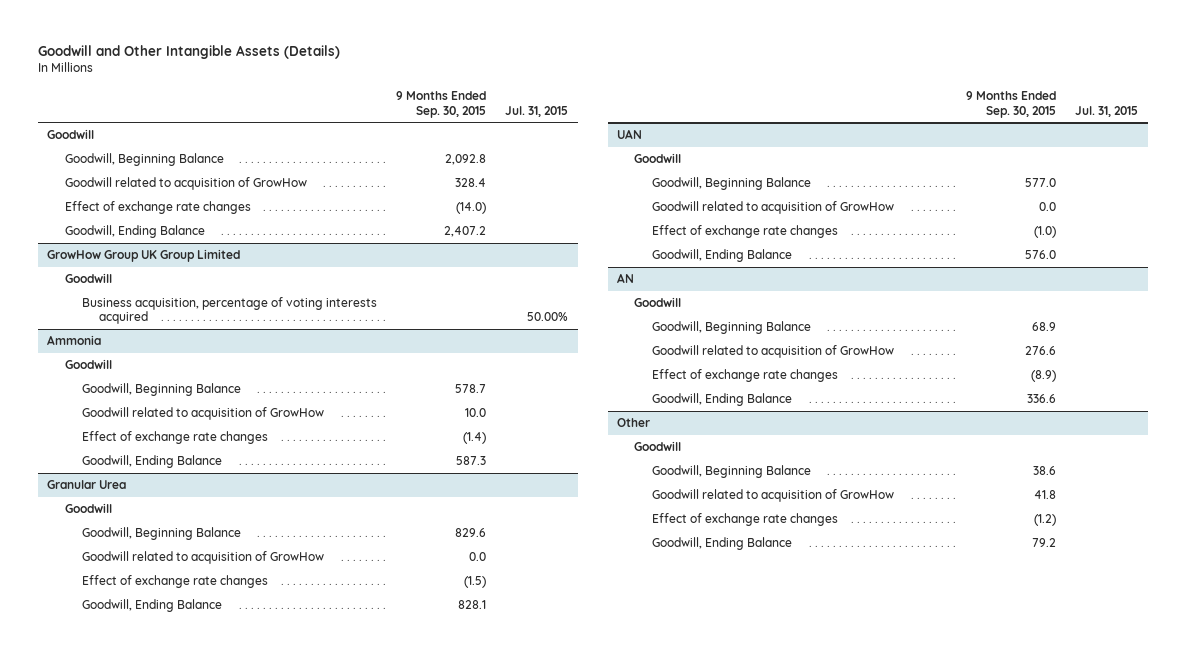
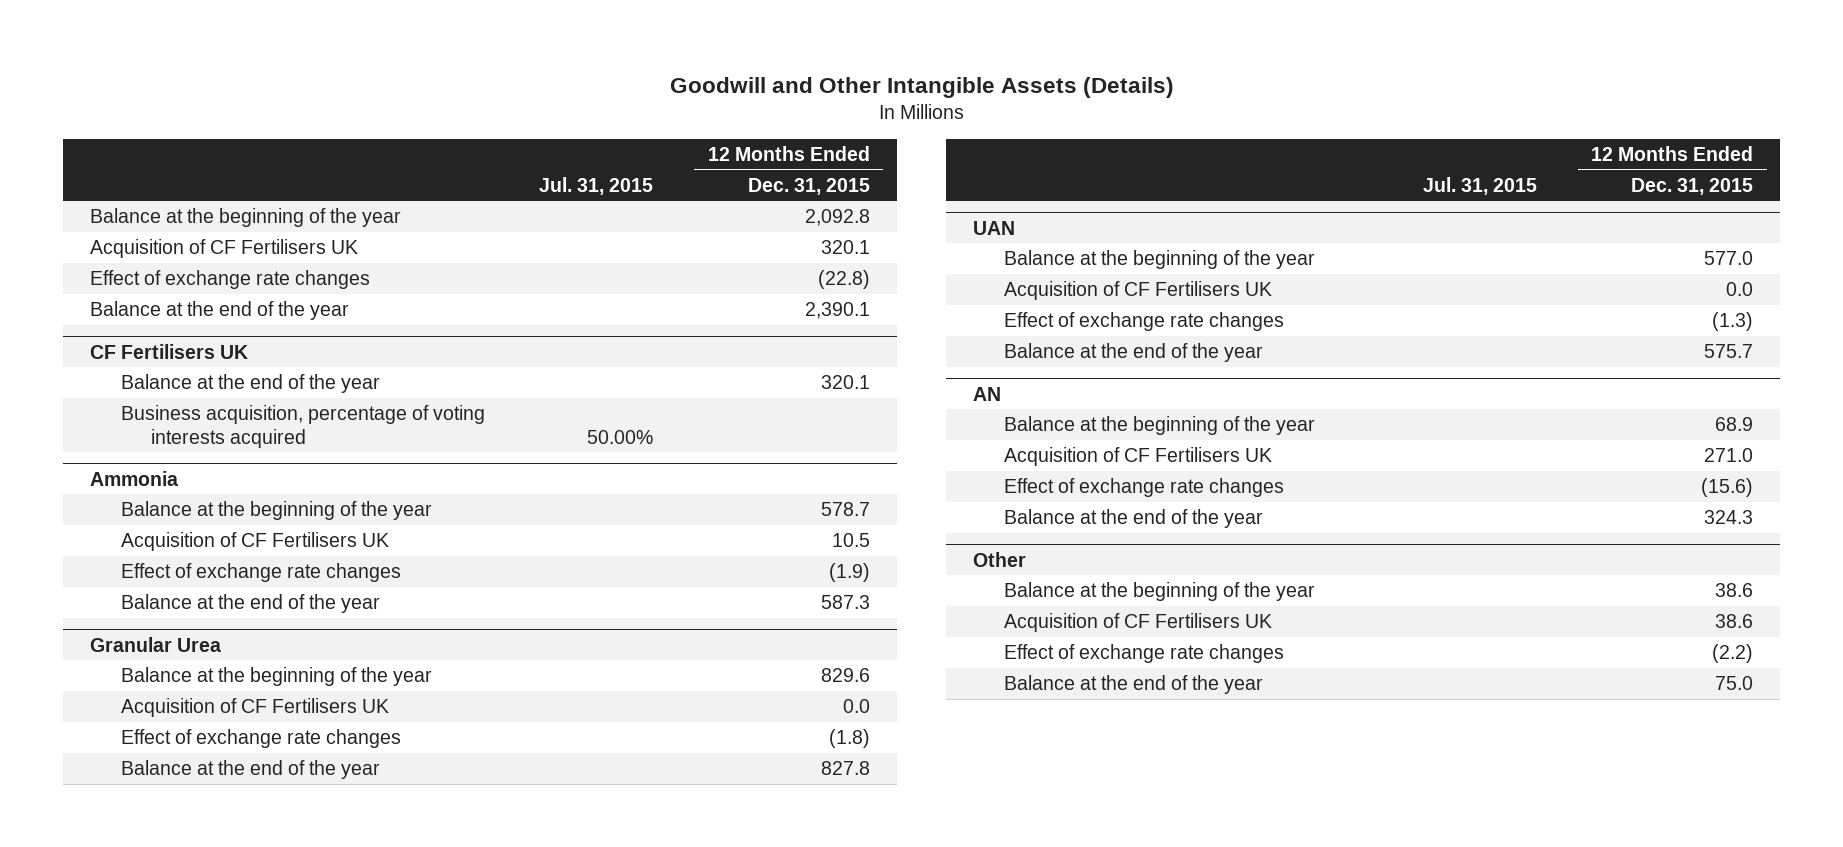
- | 9 Months Ended Sep. 30, 2015 | Jul. 31, 2015
+ | Jul. 31, 2015 | 12 Months Ended Dec. 31, 2015
- Goodwill
- Goodwill, Beginning Balance | 2,092.8 |
- Goodwill related to acquisition of GrowHow | 328.4 |
+ Balance at the beginning of the year | | 2,092.8
+ Acquisition of CF Fertilisers UK | | 320.1
- Goodwill, Ending Balance | 2,407.2 |
- GrowHow Group UK Group Limited
- Goodwill
+ Balance at the end of the year | | 2,390.1
+ CF Fertilisers UK
+ Balance at the end of the year | | 320.1
@ Ammonia
- Goodwill
- Goodwill, Beginning Balance | 578.7 |
- Goodwill related to acquisition of GrowHow | 10.0 |
+ Balance at the beginning of the year | | 578.7
+ Acquisition of CF Fertilisers UK | | 10.5
- Goodwill, Ending Balance | 587.3 |
+ Balance at the end of the year | | 587.3
@ Granular Urea
- Goodwill
- Goodwill, Beginning Balance | 829.6 |
- Goodwill related to acquisition of GrowHow | 0.0 |
+ Balance at the beginning of the year | | 829.6
+ Acquisition of CF Fertilisers UK | | 0.0
- Goodwill, Ending Balance | 828.1 |
+ Balance at the end of the year | | 827.8
@ UAN
- Goodwill
- Goodwill, Beginning Balance | 577.0 |
- Goodwill related to acquisition of GrowHow | 0.0 |
+ Balance at the beginning of the year | | 577.0
+ Acquisition of CF Fertilisers UK | | 0.0
- Goodwill, Ending Balance | 576.0 |
+ Balance at the end of the year | | 575.7
@ AN
- Goodwill
- Goodwill, Beginning Balance | 68.9 |
- Goodwill related to acquisition of GrowHow | 276.6 |
+ Balance at the beginning of the year | | 68.9
+ Acquisition of CF Fertilisers UK | | 271.0
- Goodwill, Ending Balance | 336.6 |
+ Balance at the end of the year | | 324.3
@ Other
- Goodwill
- Goodwill, Beginning Balance | 38.6 |
- Goodwill related to acquisition of GrowHow | 41.8 |
+ Balance at the beginning of the year | | 38.6
+ Acquisition of CF Fertilisers UK | | 38.6
- Goodwill, Ending Balance | 79.2 |
+ Balance at the end of the year | | 75.0

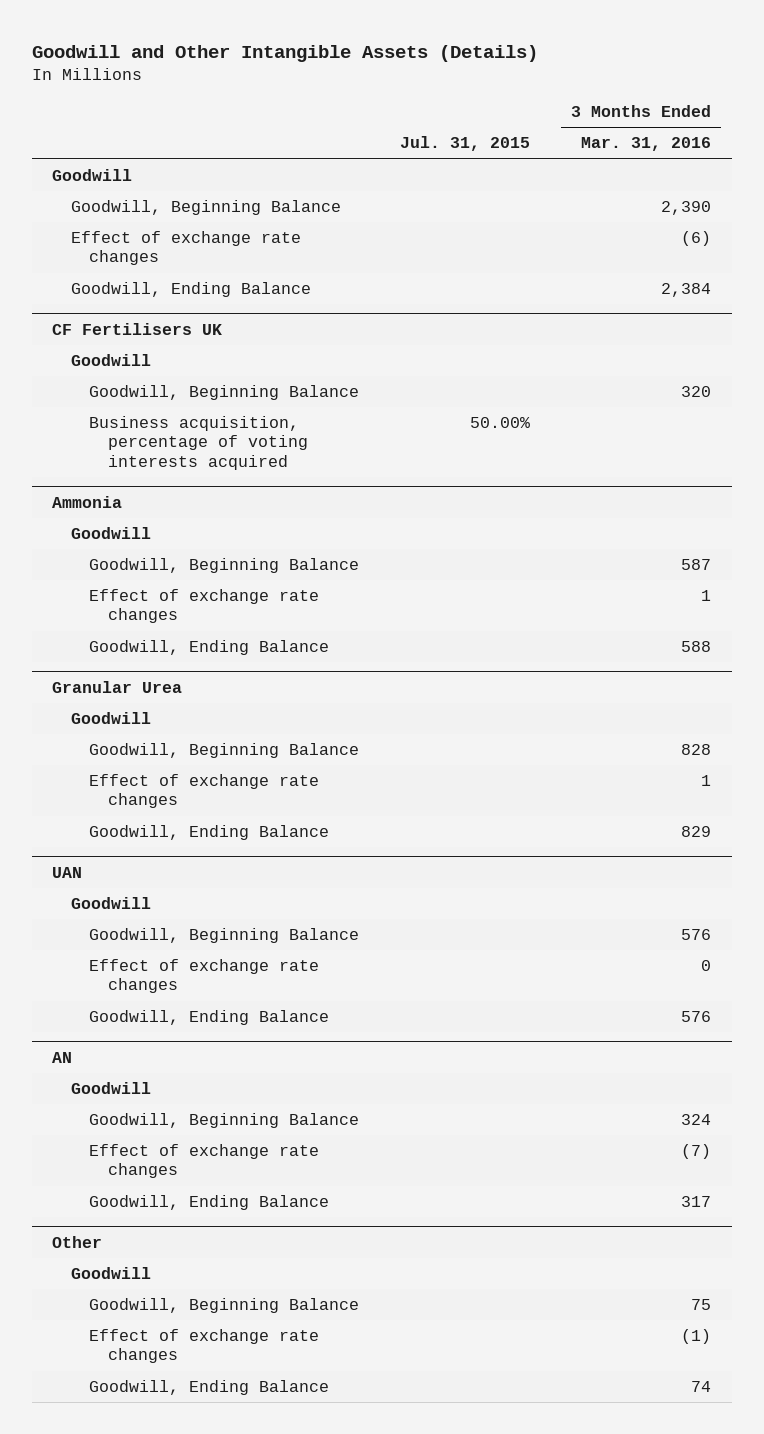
- | Jul. 31, 2015 | 12 Months Ended Dec. 31, 2015
+ | Jul. 31, 2015 | 3 Months Ended Mar. 31, 2016
- Balance at the beginning of the year | | 2,092.8
- Acquisition of CF Fertilisers UK | | 320.1
+ Goodwill
+ Goodwill, Beginning Balance | | 2,390
- Balance at the end of the year | | 2,390.1
+ Goodwill, Ending Balance | | 2,384
@ CF Fertilisers UK
- Balance at the end of the year | | 320.1
+ Goodwill
+ Goodwill, Beginning Balance | | 320
@ Ammonia
- Balance at the beginning of the year | | 578.7
- Acquisition of CF Fertilisers UK | | 10.5
+ Goodwill
+ Goodwill, Beginning Balance | | 587
- Balance at the end of the year | | 587.3
+ Goodwill, Ending Balance | | 588
@ Granular Urea
- Balance at the beginning of the year | | 829.6
- Acquisition of CF Fertilisers UK | | 0.0
+ Goodwill
+ Goodwill, Beginning Balance | | 828
- Balance at the end of the year | | 827.8
+ Goodwill, Ending Balance | | 829
@ UAN
- Balance at the beginning of the year | | 577.0
- Acquisition of CF Fertilisers UK | | 0.0
+ Goodwill
+ Goodwill, Beginning Balance | | 576
- Balance at the end of the year | | 575.7
+ Goodwill, Ending Balance | | 576
@ AN
- Balance at the beginning of the year | | 68.9
- Acquisition of CF Fertilisers UK | | 271.0
+ Goodwill
+ Goodwill, Beginning Balance | | 324
- Balance at the end of the year | | 324.3
+ Goodwill, Ending Balance | | 317
@ Other
- Balance at the beginning of the year | | 38.6
- Acquisition of CF Fertilisers UK | | 38.6
+ Goodwill
+ Goodwill, Beginning Balance | | 75
- Balance at the end of the year | | 75.0
+ Goodwill, Ending Balance | | 74

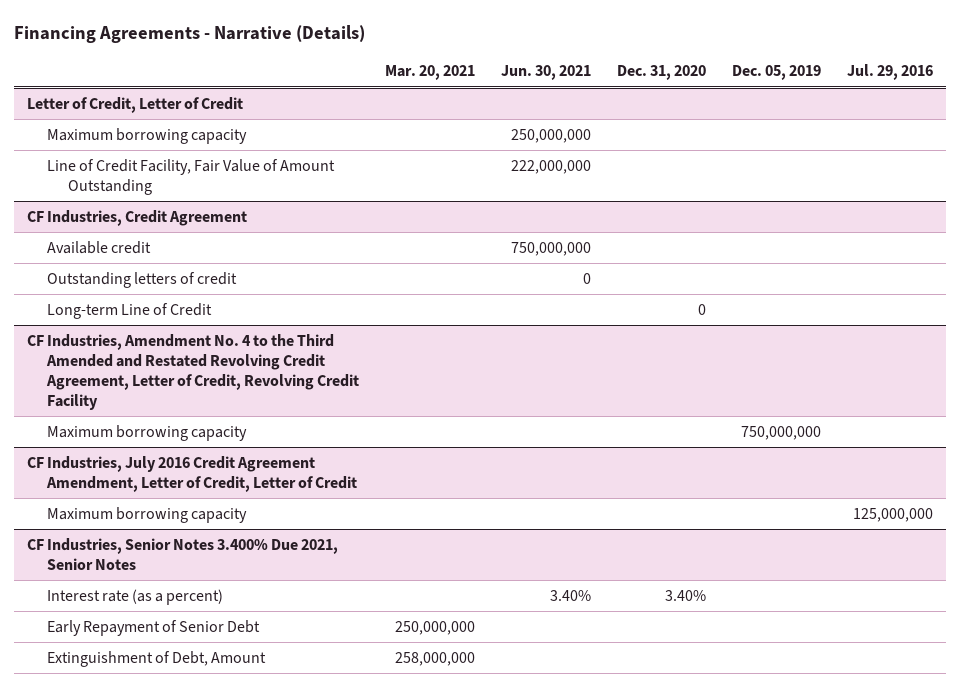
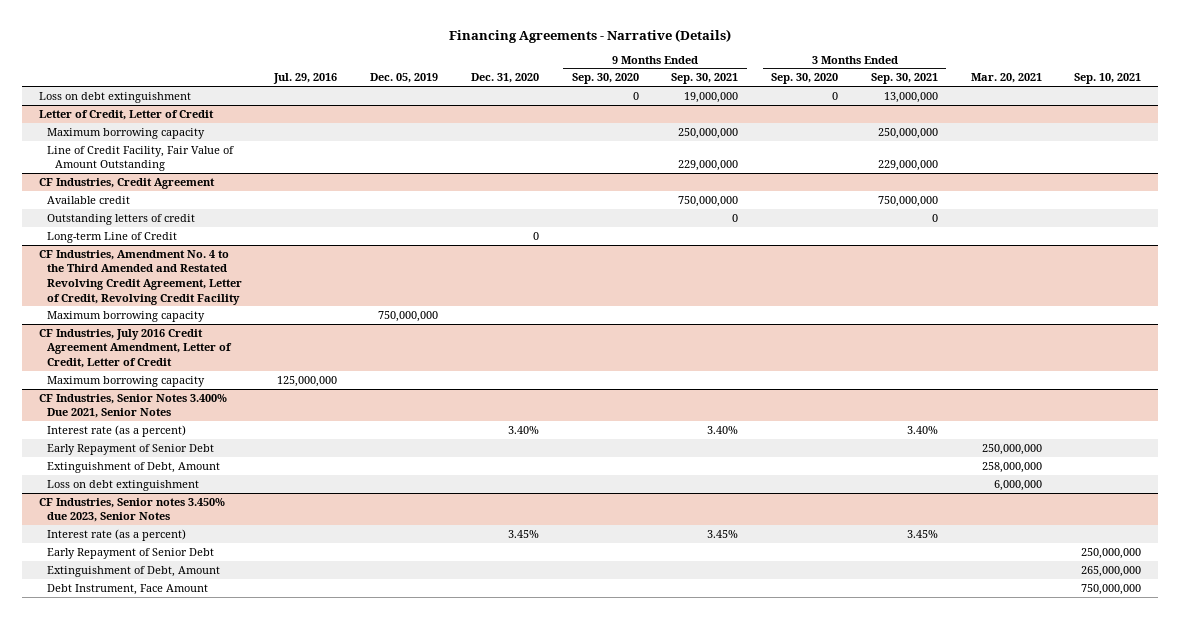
- | Mar. 20, 2021 | Jun. 30, 2021 | Dec. 31, 2020 | Dec. 05, 2019 | Jul. 29, 2016
+ | Jul. 29, 2016 | Dec. 05, 2019 | Dec. 31, 2020 | 9 Months Ended Sep. 30, 2020 | 9 Months Ended Sep. 30, 2021 | 3 Months Ended Sep. 30, 2020 | 3 Months Ended Sep. 30, 2021 | Mar. 20, 2021 | Sep. 10, 2021
+ Loss on debt extinguishment | | | | 0 | 19,000,000 | 0 | 13,000,000 | |
@ CF Industries, Senior Notes 3.400% Due 2021, Senior Notes
+ Loss on debt extinguishment | | | | | | | | 6,000,000 |
+ CF Industries, Senior notes 3.450% due 2023, Senior Notes
+ Interest rate (as a percent) | | | 3.45% | | 3.45% | | 3.45% | |
+ Early Repayment of Senior Debt | | | | | | | | | 250,000,000
+ Extinguishment of Debt, Amount | | | | | | | | | 265,000,000
+ Debt Instrument, Face Amount | | | | | | | | | 750,000,000

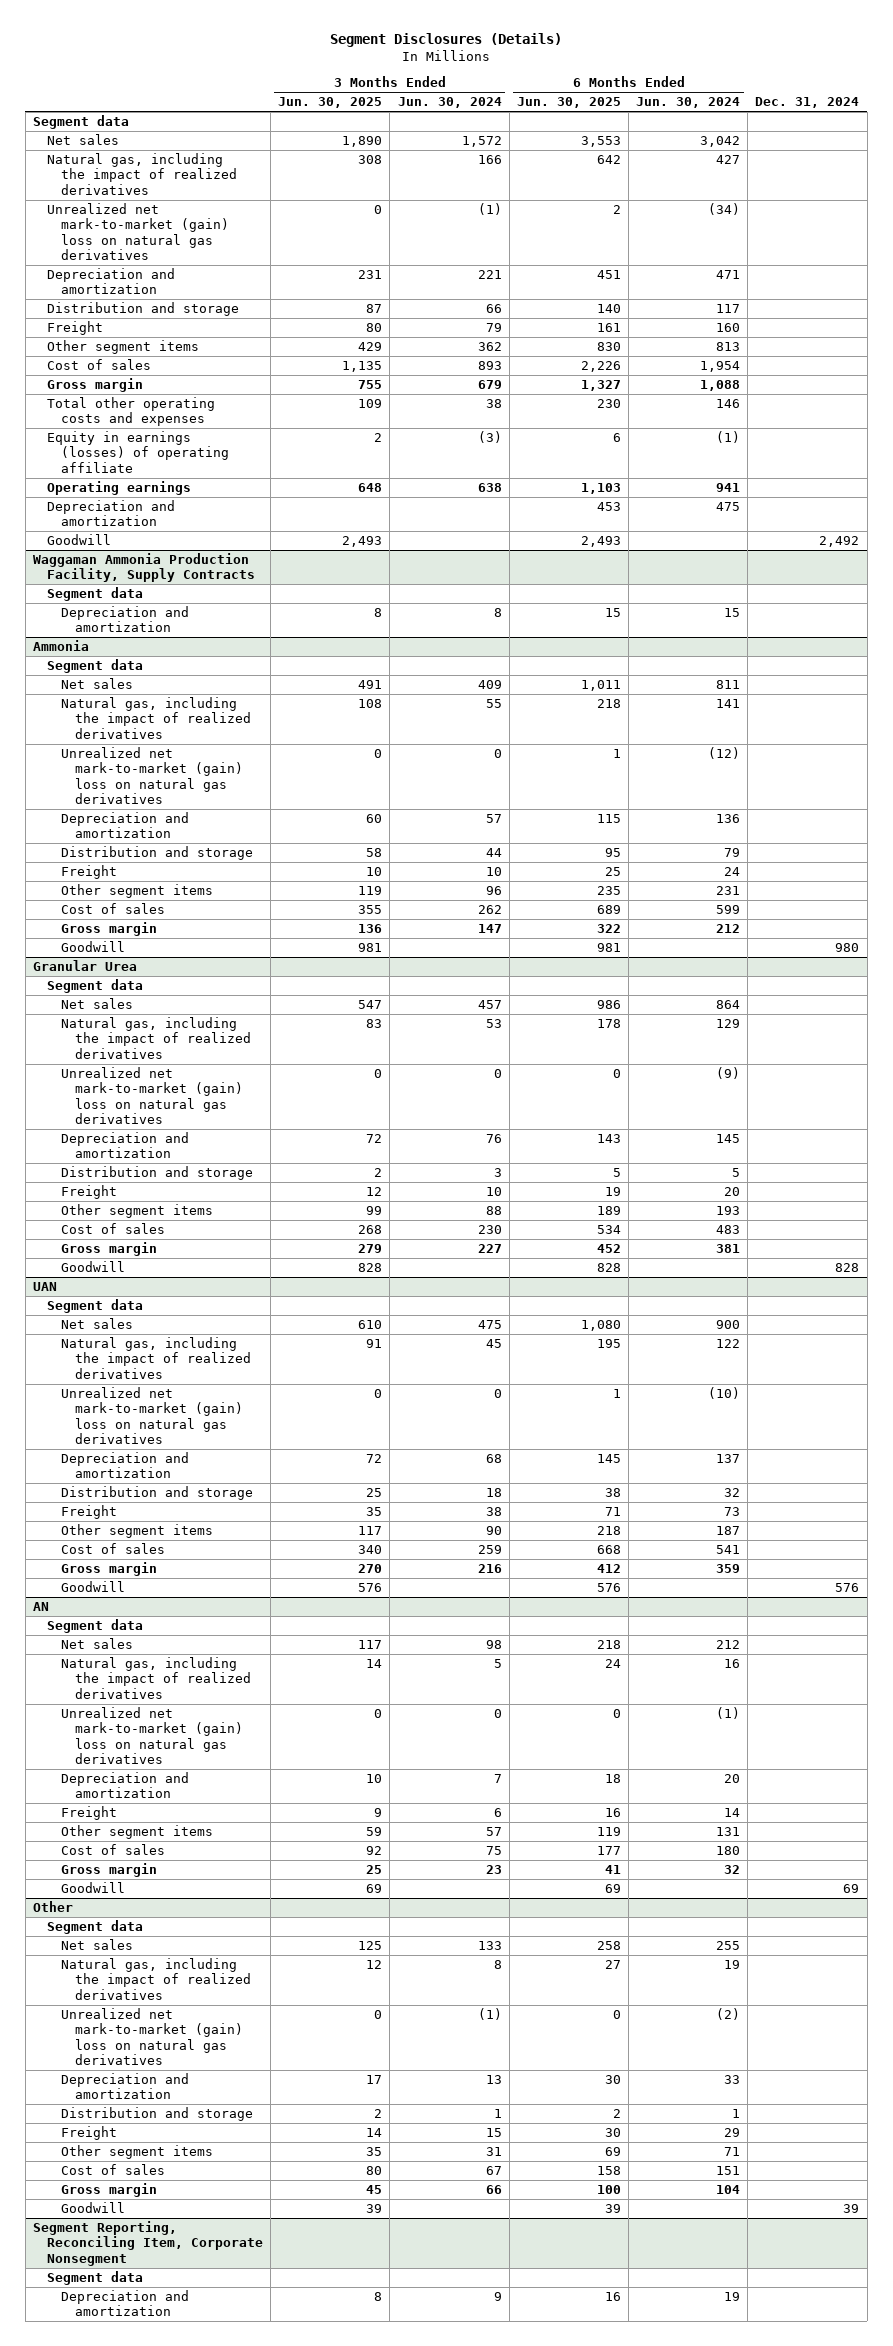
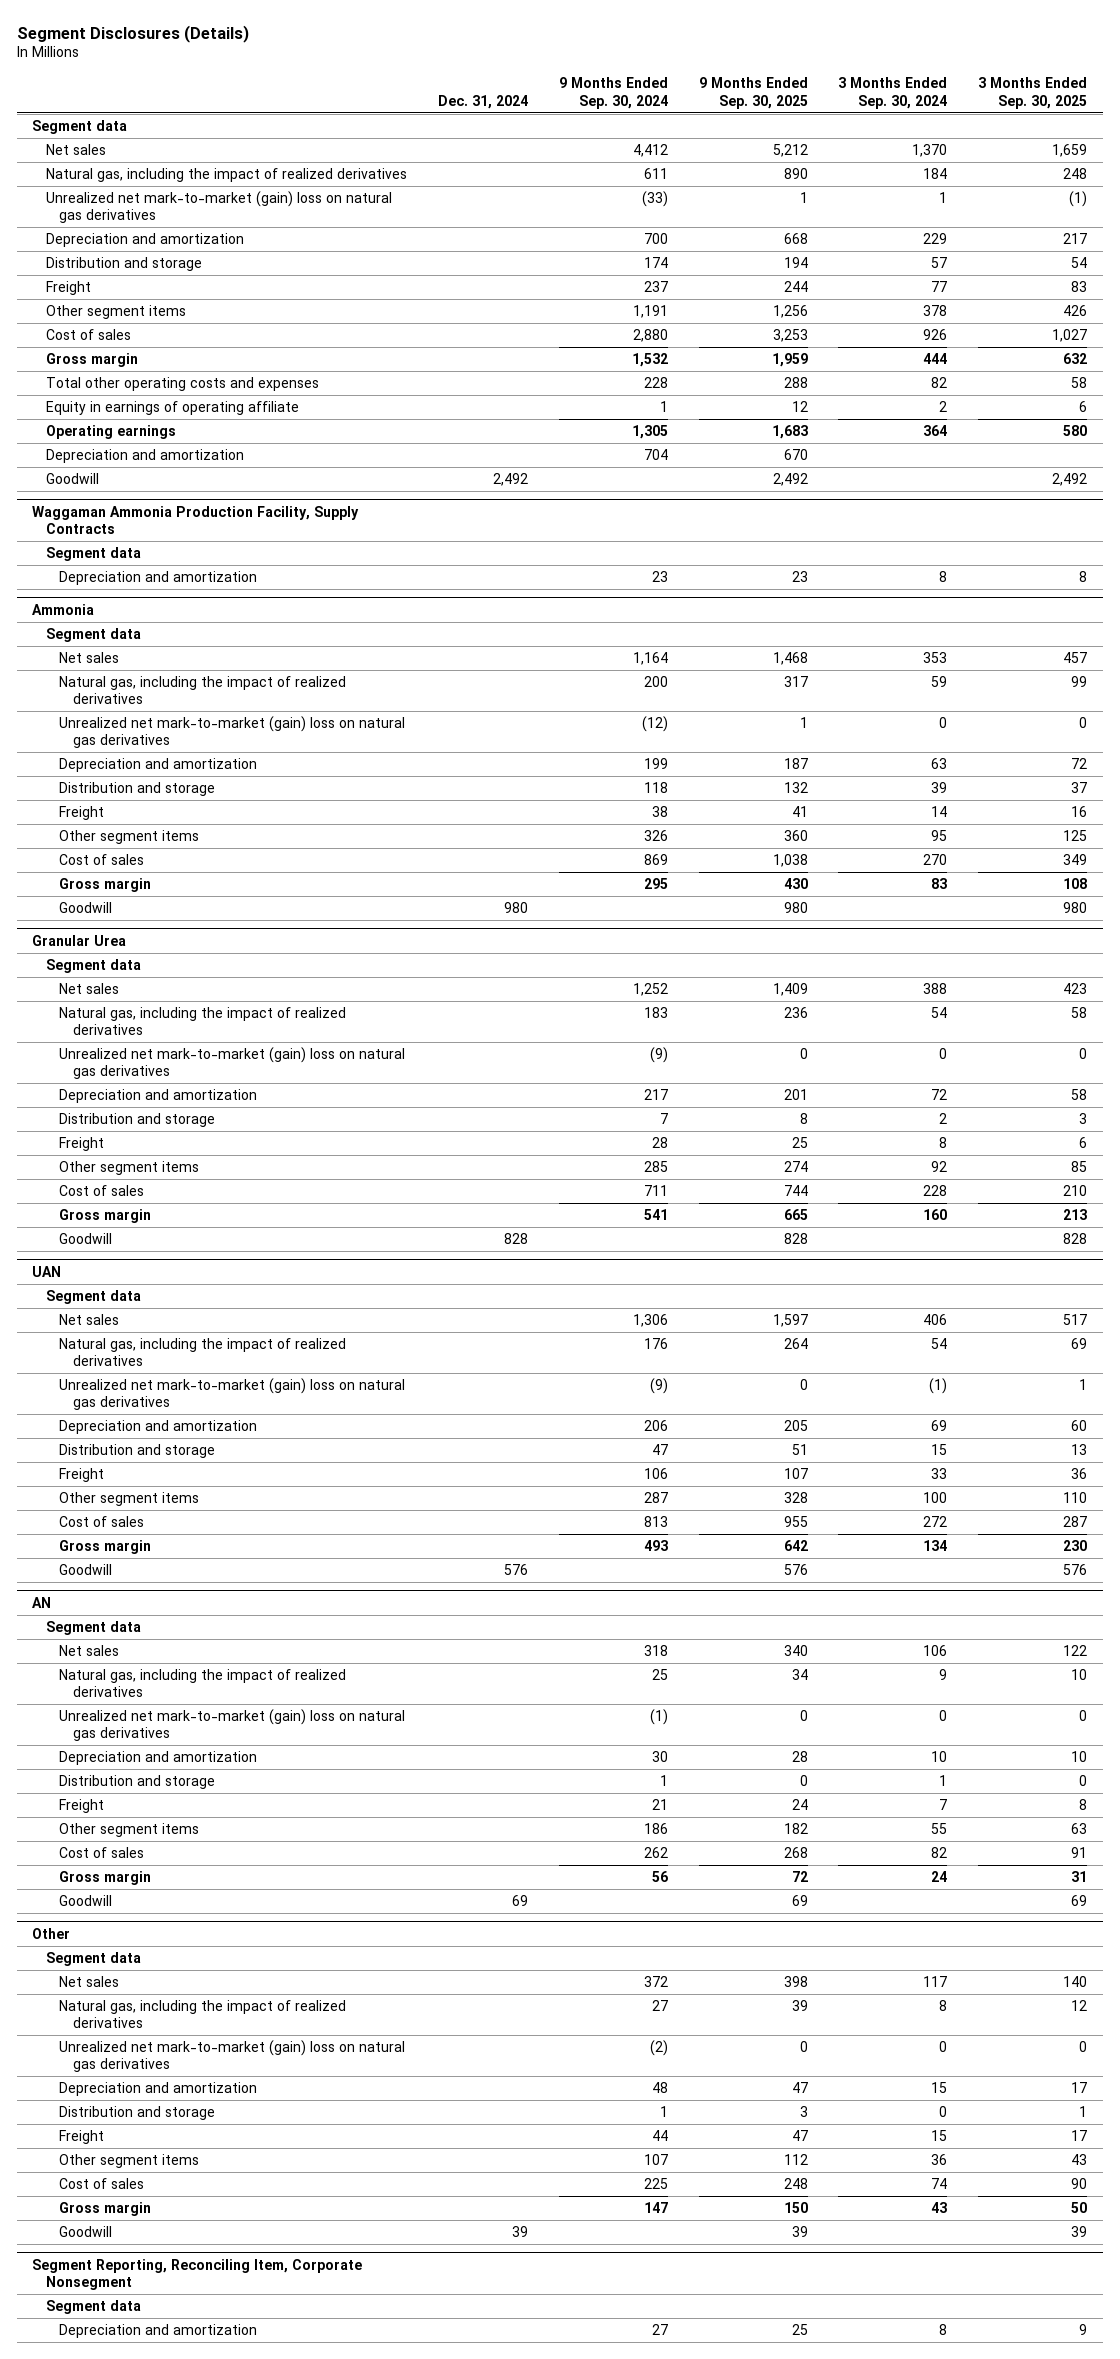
- | 3 Months Ended Jun. 30, 2025 | 3 Months Ended Jun. 30, 2024 | 6 Months Ended Jun. 30, 2025 | 6 Months Ended Jun. 30, 2024 | Dec. 31, 2024
+ | Dec. 31, 2024 | 9 Months Ended Sep. 30, 2024 | 9 Months Ended Sep. 30, 2025 | 3 Months Ended Sep. 30, 2024 | 3 Months Ended Sep. 30, 2025
- Equity in earnings (losses) of operating affiliate | 2 | (3) | 6 | (1) |
+ Equity in earnings of operating affiliate | | 1 | 12 | 2 | 6
@ AN
+ Distribution and storage | | 1 | 0 | 1 | 0

